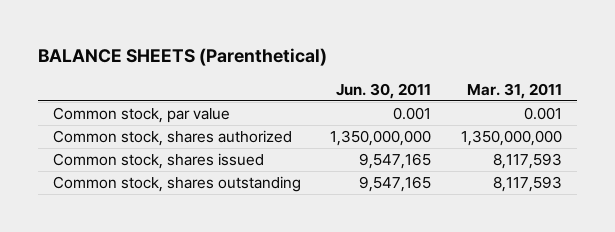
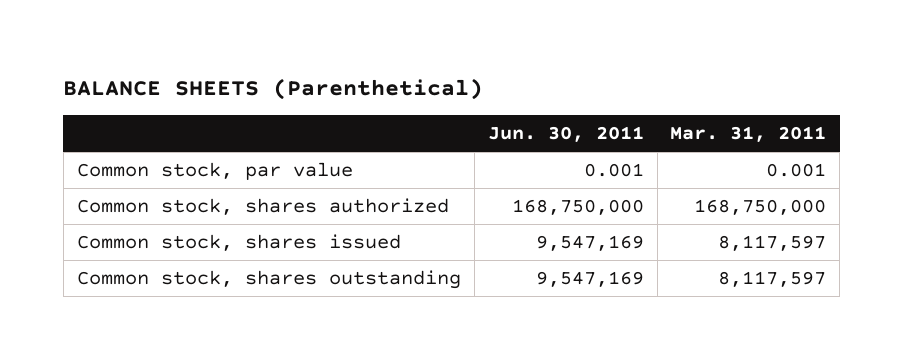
- Common stock, shares authorized | 1,350,000,000 | 1,350,000,000
- Common stock, shares issued | 9,547,165 | 8,117,593
- Common stock, shares outstanding | 9,547,165 | 8,117,593
+ Common stock, shares authorized | 168,750,000 | 168,750,000
+ Common stock, shares issued | 9,547,169 | 8,117,597
+ Common stock, shares outstanding | 9,547,169 | 8,117,597

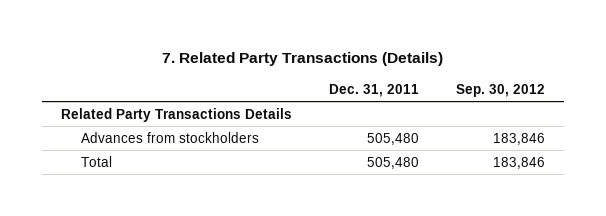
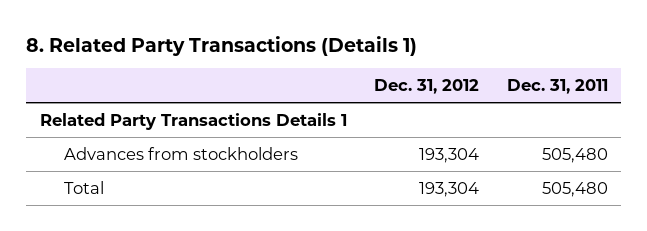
- 7. Related Party Transactions (Details)
+ 8. Related Party Transactions (Details 1)
- | Dec. 31, 2011 | Sep. 30, 2012
+ | Dec. 31, 2012 | Dec. 31, 2011
- Related Party Transactions Details
+ Related Party Transactions Details 1

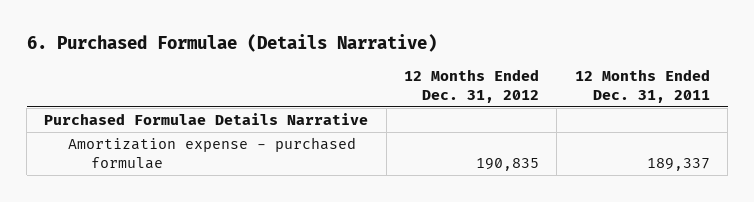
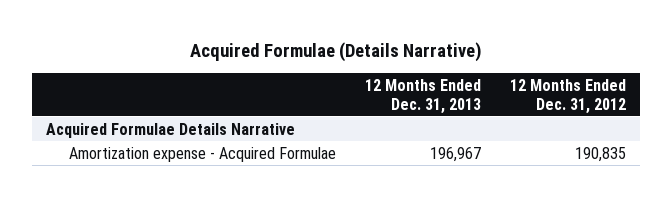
- 6. Purchased Formulae (Details Narrative)
+ Acquired Formulae (Details Narrative)
- | 12 Months Ended Dec. 31, 2012 | 12 Months Ended Dec. 31, 2011
+ | 12 Months Ended Dec. 31, 2013 | 12 Months Ended Dec. 31, 2012
- Purchased Formulae Details Narrative
- Amortization expense - purchased formulae | 190,835 | 189,337
+ Acquired Formulae Details Narrative
+ Amortization expense - Acquired Formulae | 196,967 | 190,835

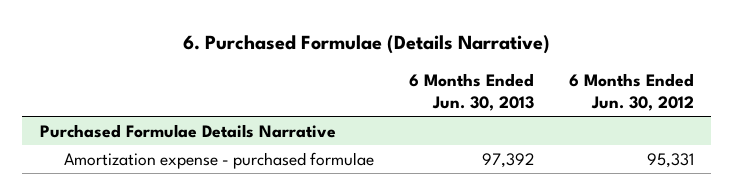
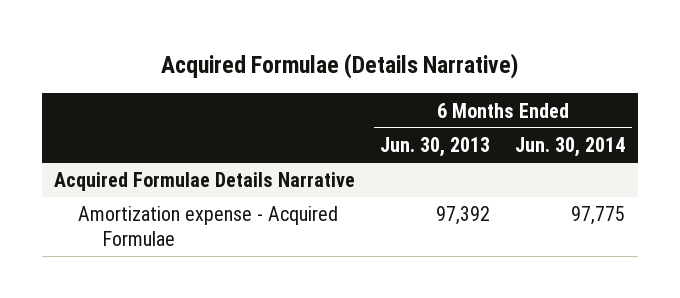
- 6. Purchased Formulae (Details Narrative)
+ Acquired Formulae (Details Narrative)
- | 6 Months Ended Jun. 30, 2013 | 6 Months Ended Jun. 30, 2012
+ | 6 Months Ended Jun. 30, 2013 | 6 Months Ended Jun. 30, 2014
- Purchased Formulae Details Narrative
- Amortization expense - purchased formulae | 97,392 | 95,331
+ Acquired Formulae Details Narrative
+ Amortization expense - Acquired Formulae | 97,392 | 97,775

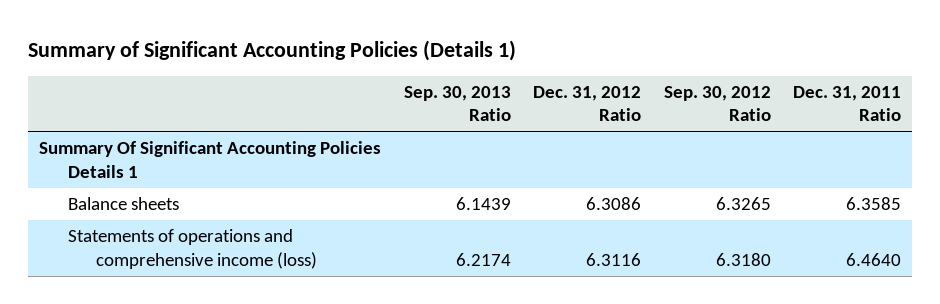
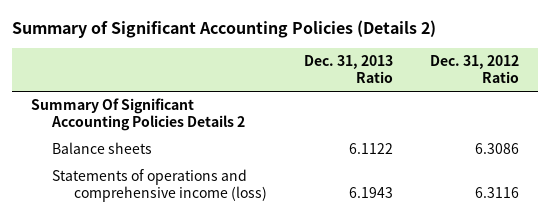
- Summary of Significant Accounting Policies (Details 1)
+ Summary of Significant Accounting Policies (Details 2)
- | Sep. 30, 2013 Ratio | Dec. 31, 2012 Ratio | Sep. 30, 2012 Ratio | Dec. 31, 2011 Ratio
+ | Dec. 31, 2013 Ratio | Dec. 31, 2012 Ratio
- Summary Of Significant Accounting Policies Details 1
+ Summary Of Significant Accounting Policies Details 2

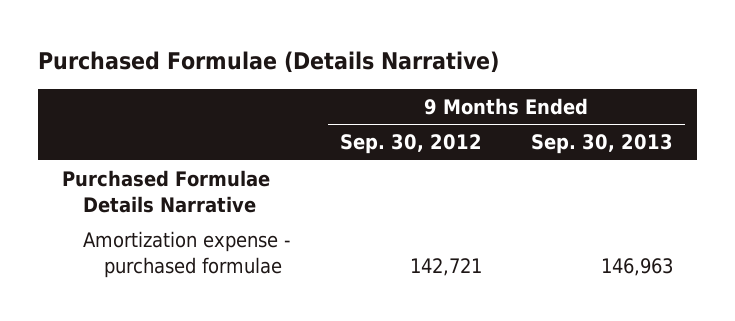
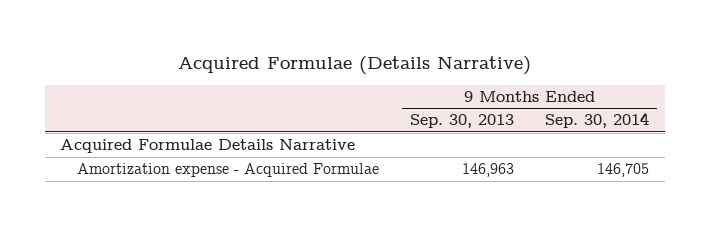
- Purchased Formulae (Details Narrative)
+ Acquired Formulae (Details Narrative)
- | 9 Months Ended Sep. 30, 2012 | 9 Months Ended Sep. 30, 2013
+ | 9 Months Ended Sep. 30, 2013 | 9 Months Ended Sep. 30, 2014
- Purchased Formulae Details Narrative
- Amortization expense - purchased formulae | 142,721 | 146,963
+ Acquired Formulae Details Narrative
+ Amortization expense - Acquired Formulae | 146,963 | 146,705

